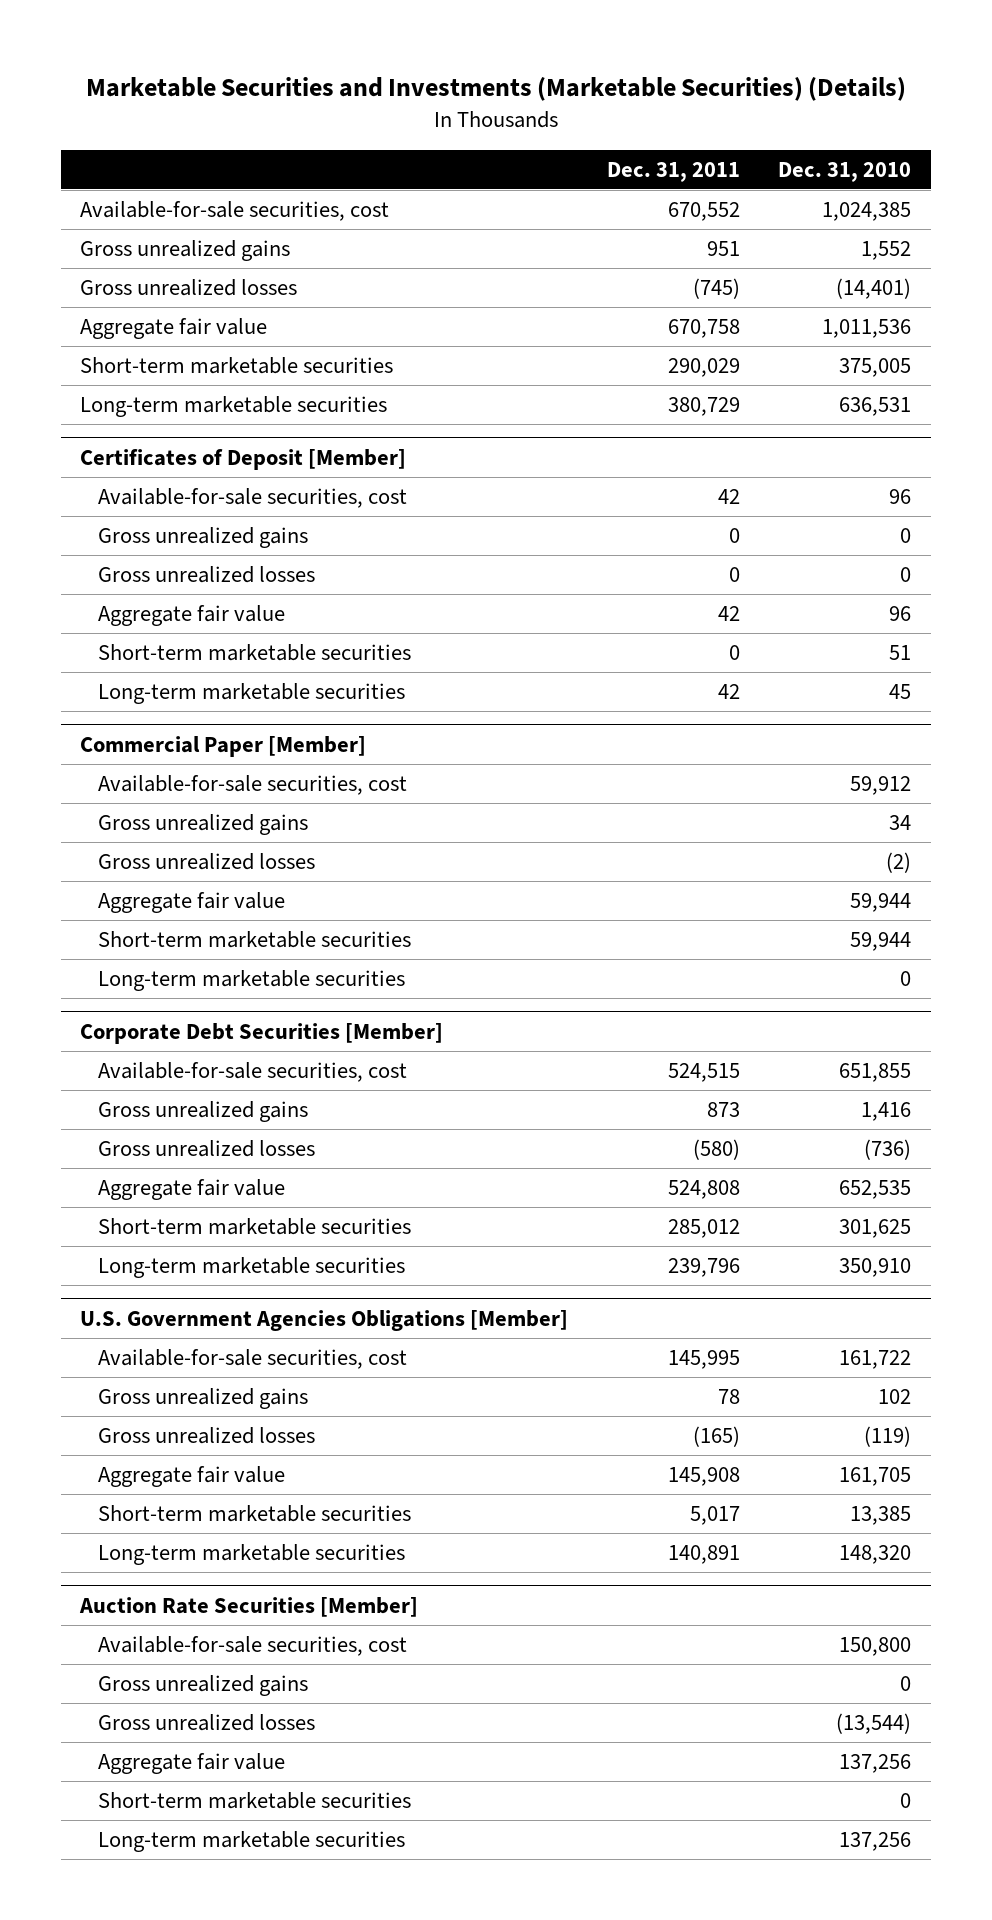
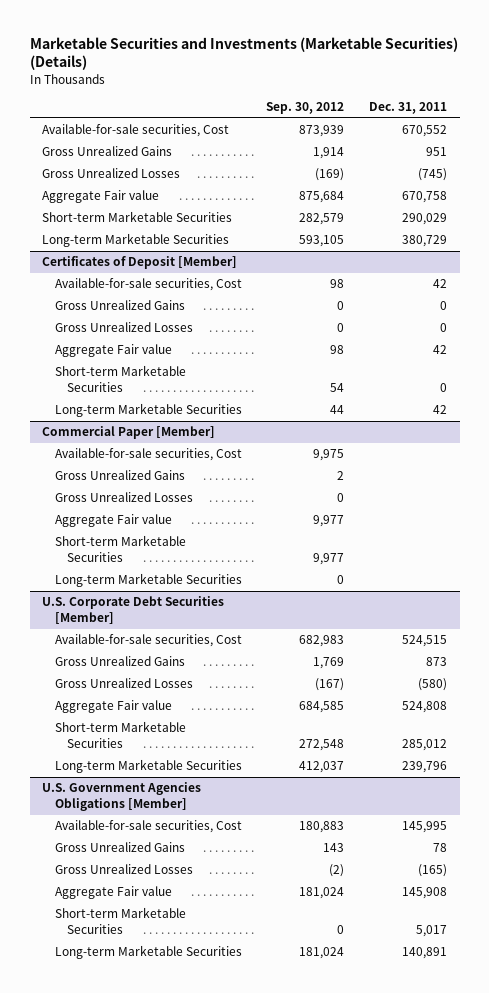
- | Dec. 31, 2011 | Dec. 31, 2010
+ | Sep. 30, 2012 | Dec. 31, 2011
- Available-for-sale securities, cost | 670,552 | 1,024,385
- Gross unrealized gains | 951 | 1,552
- Gross unrealized losses | (745) | (14,401)
- Aggregate fair value | 670,758 | 1,011,536
- Short-term marketable securities | 290,029 | 375,005
- Long-term marketable securities | 380,729 | 636,531
+ Available-for-sale securities, Cost | 873,939 | 670,552
+ Gross Unrealized Gains | 1,914 | 951
+ Gross Unrealized Losses | (169) | (745)
+ Aggregate Fair value | 875,684 | 670,758
+ Short-term Marketable Securities | 282,579 | 290,029
+ Long-term Marketable Securities | 593,105 | 380,729
@ Certificates of Deposit [Member]
- Available-for-sale securities, cost | 42 | 96
- Gross unrealized gains | 0 | 0
- Gross unrealized losses | 0 | 0
- Aggregate fair value | 42 | 96
- Short-term marketable securities | 0 | 51
- Long-term marketable securities | 42 | 45
+ Available-for-sale securities, Cost | 98 | 42
+ Gross Unrealized Gains | 0 | 0
+ Gross Unrealized Losses | 0 | 0
+ Aggregate Fair value | 98 | 42
+ Short-term Marketable Securities | 54 | 0
+ Long-term Marketable Securities | 44 | 42
@ Commercial Paper [Member]
- Available-for-sale securities, cost | | 59,912
- Gross unrealized gains | | 34
- Gross unrealized losses | | (2)
- Aggregate fair value | | 59,944
- Short-term marketable securities | | 59,944
- Long-term marketable securities | | 0
- Corporate Debt Securities [Member]
- Available-for-sale securities, cost | 524,515 | 651,855
- Gross unrealized gains | 873 | 1,416
- Gross unrealized losses | (580) | (736)
- Aggregate fair value | 524,808 | 652,535
- Short-term marketable securities | 285,012 | 301,625
- Long-term marketable securities | 239,796 | 350,910
@ Commercial Paper [Member]
+ Available-for-sale securities, Cost | 9,975 |
+ Gross Unrealized Gains | 2 |
+ Gross Unrealized Losses | 0 |
+ Aggregate Fair value | 9,977 |
+ Short-term Marketable Securities | 9,977 |
+ Long-term Marketable Securities | 0 |
+ U.S. Corporate Debt Securities [Member]
+ Available-for-sale securities, Cost | 682,983 | 524,515
+ Gross Unrealized Gains | 1,769 | 873
+ Gross Unrealized Losses | (167) | (580)
+ Aggregate Fair value | 684,585 | 524,808
+ Short-term Marketable Securities | 272,548 | 285,012
+ Long-term Marketable Securities | 412,037 | 239,796
@ U.S. Government Agencies Obligations [Member]
- Available-for-sale securities, cost | 145,995 | 161,722
- Gross unrealized gains | 78 | 102
- Gross unrealized losses | (165) | (119)
- Aggregate fair value | 145,908 | 161,705
- Short-term marketable securities | 5,017 | 13,385
- Long-term marketable securities | 140,891 | 148,320
- Auction Rate Securities [Member]
- Available-for-sale securities, cost | | 150,800
- Gross unrealized gains | | 0
- Gross unrealized losses | | (13,544)
- Aggregate fair value | | 137,256
- Short-term marketable securities | | 0
- Long-term marketable securities | | 137,256
@ U.S. Government Agencies Obligations [Member]
+ Available-for-sale securities, Cost | 180,883 | 145,995
+ Gross Unrealized Gains | 143 | 78
+ Gross Unrealized Losses | (2) | (165)
+ Aggregate Fair value | 181,024 | 145,908
+ Short-term Marketable Securities | 0 | 5,017
+ Long-term Marketable Securities | 181,024 | 140,891

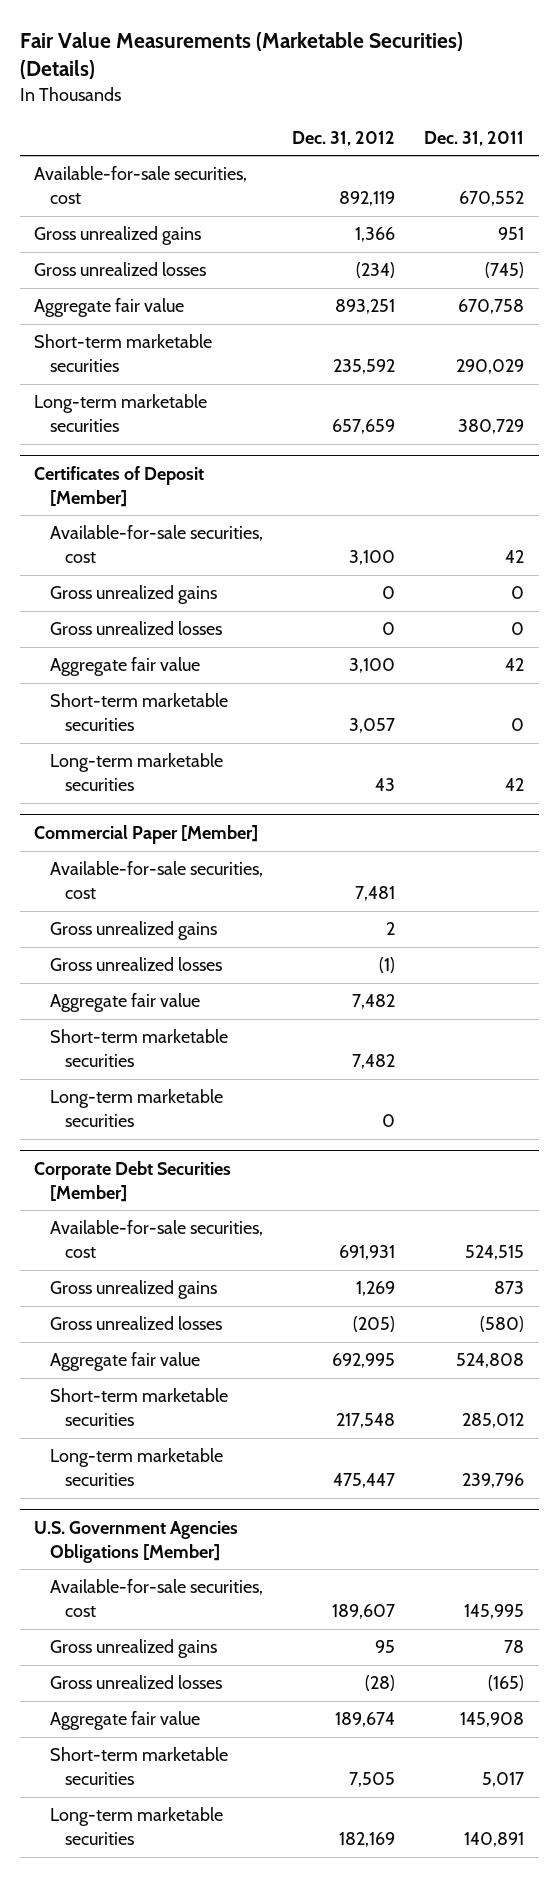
- Marketable Securities and Investments (Marketable Securities) (Details)
+ Fair Value Measurements (Marketable Securities) (Details)
- | Sep. 30, 2012 | Dec. 31, 2011
+ | Dec. 31, 2012 | Dec. 31, 2011
- Available-for-sale securities, Cost | 873,939 | 670,552
- Gross Unrealized Gains | 1,914 | 951
- Gross Unrealized Losses | (169) | (745)
- Aggregate Fair value | 875,684 | 670,758
- Short-term Marketable Securities | 282,579 | 290,029
- Long-term Marketable Securities | 593,105 | 380,729
+ Available-for-sale securities, cost | 892,119 | 670,552
+ Gross unrealized gains | 1,366 | 951
+ Gross unrealized losses | (234) | (745)
+ Aggregate fair value | 893,251 | 670,758
+ Short-term marketable securities | 235,592 | 290,029
+ Long-term marketable securities | 657,659 | 380,729
@ Certificates of Deposit [Member]
- Available-for-sale securities, Cost | 98 | 42
- Gross Unrealized Gains | 0 | 0
- Gross Unrealized Losses | 0 | 0
- Aggregate Fair value | 98 | 42
- Short-term Marketable Securities | 54 | 0
- Long-term Marketable Securities | 44 | 42
+ Available-for-sale securities, cost | 3,100 | 42
+ Gross unrealized gains | 0 | 0
+ Gross unrealized losses | 0 | 0
+ Aggregate fair value | 3,100 | 42
+ Short-term marketable securities | 3,057 | 0
+ Long-term marketable securities | 43 | 42
@ Commercial Paper [Member]
- Available-for-sale securities, Cost | 9,975 |
- Gross Unrealized Gains | 2 |
- Gross Unrealized Losses | 0 |
- Aggregate Fair value | 9,977 |
- Short-term Marketable Securities | 9,977 |
- Long-term Marketable Securities | 0 |
- U.S. Corporate Debt Securities [Member]
- Available-for-sale securities, Cost | 682,983 | 524,515
- Gross Unrealized Gains | 1,769 | 873
- Gross Unrealized Losses | (167) | (580)
- Aggregate Fair value | 684,585 | 524,808
- Short-term Marketable Securities | 272,548 | 285,012
- Long-term Marketable Securities | 412,037 | 239,796
@ Commercial Paper [Member]
+ Available-for-sale securities, cost | 7,481 |
+ Gross unrealized gains | 2 |
+ Gross unrealized losses | (1) |
+ Aggregate fair value | 7,482 |
+ Short-term marketable securities | 7,482 |
+ Long-term marketable securities | 0 |
+ Corporate Debt Securities [Member]
+ Available-for-sale securities, cost | 691,931 | 524,515
+ Gross unrealized gains | 1,269 | 873
+ Gross unrealized losses | (205) | (580)
+ Aggregate fair value | 692,995 | 524,808
+ Short-term marketable securities | 217,548 | 285,012
+ Long-term marketable securities | 475,447 | 239,796
@ U.S. Government Agencies Obligations [Member]
- Available-for-sale securities, Cost | 180,883 | 145,995
- Gross Unrealized Gains | 143 | 78
- Gross Unrealized Losses | (2) | (165)
- Aggregate Fair value | 181,024 | 145,908
- Short-term Marketable Securities | 0 | 5,017
- Long-term Marketable Securities | 181,024 | 140,891
+ Available-for-sale securities, cost | 189,607 | 145,995
+ Gross unrealized gains | 95 | 78
+ Gross unrealized losses | (28) | (165)
+ Aggregate fair value | 189,674 | 145,908
+ Short-term marketable securities | 7,505 | 5,017
+ Long-term marketable securities | 182,169 | 140,891

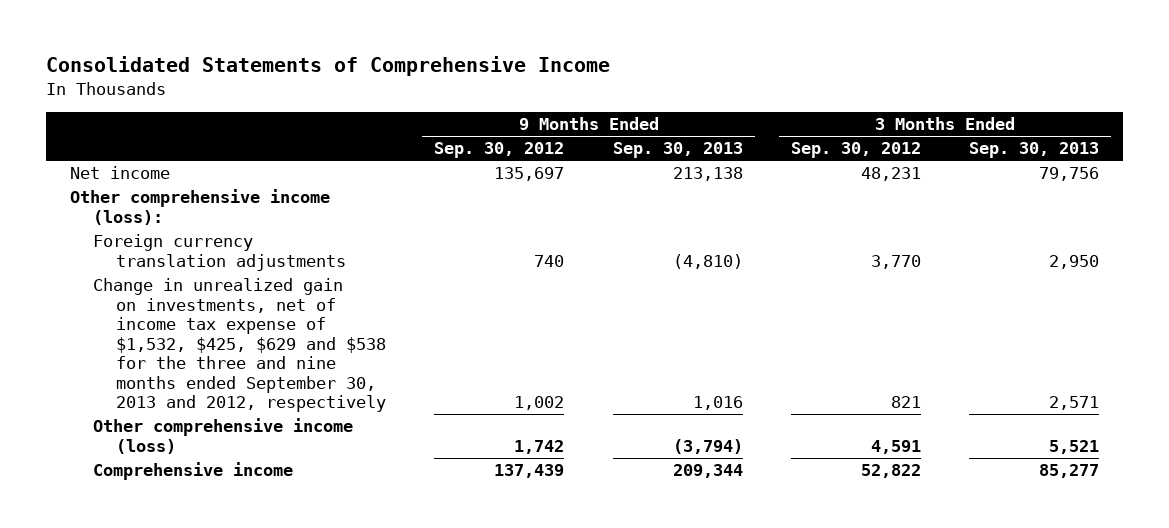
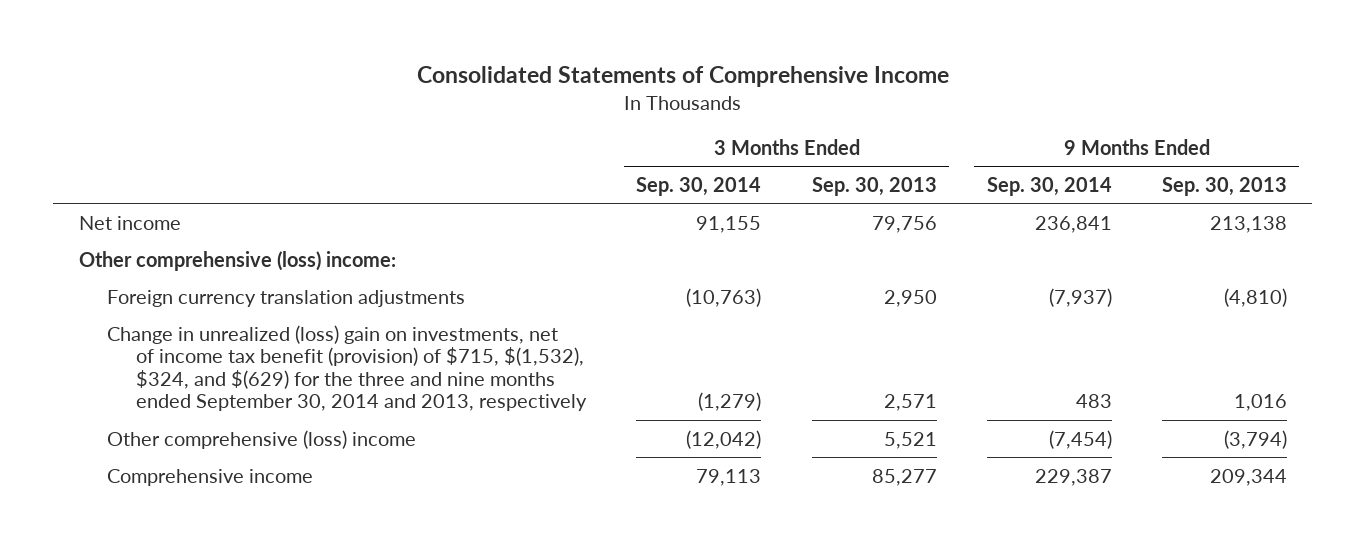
- | 9 Months Ended Sep. 30, 2012 | 9 Months Ended Sep. 30, 2013 | 3 Months Ended Sep. 30, 2012 | 3 Months Ended Sep. 30, 2013
+ | 3 Months Ended Sep. 30, 2014 | 3 Months Ended Sep. 30, 2013 | 9 Months Ended Sep. 30, 2014 | 9 Months Ended Sep. 30, 2013
- Other comprehensive income (loss):
+ Other comprehensive (loss) income:
- Change in unrealized gain on investments, net of income tax expense of $1,532, $425, $629 and $538 for the three and nine months ended September 30, 2013 and 2012, respectively | 1,002 | 1,016 | 821 | 2,571
- Other comprehensive income (loss) | 1,742 | (3,794) | 4,591 | 5,521
+ Change in unrealized (loss) gain on investments, net of income tax benefit (provision) of $715, $(1,532), $324, and $(629) for the three and nine months ended September 30, 2014 and 2013, respectively | (1,279) | 2,571 | 483 | 1,016
+ Other comprehensive (loss) income | (12,042) | 5,521 | (7,454) | (3,794)

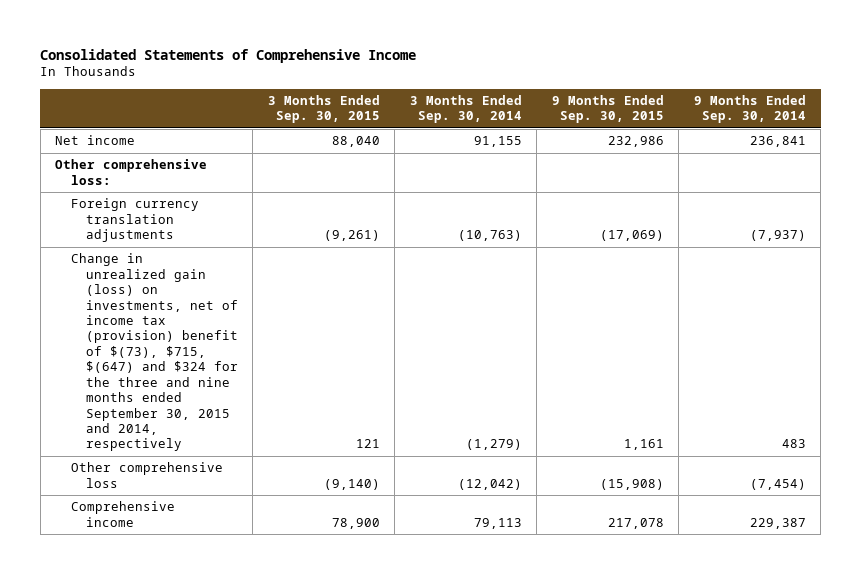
- | 3 Months Ended Sep. 30, 2014 | 3 Months Ended Sep. 30, 2013 | 9 Months Ended Sep. 30, 2014 | 9 Months Ended Sep. 30, 2013
+ | 3 Months Ended Sep. 30, 2015 | 3 Months Ended Sep. 30, 2014 | 9 Months Ended Sep. 30, 2015 | 9 Months Ended Sep. 30, 2014
- Other comprehensive (loss) income:
+ Other comprehensive loss:
- Change in unrealized (loss) gain on investments, net of income tax benefit (provision) of $715, $(1,532), $324, and $(629) for the three and nine months ended September 30, 2014 and 2013, respectively | (1,279) | 2,571 | 483 | 1,016
- Other comprehensive (loss) income | (12,042) | 5,521 | (7,454) | (3,794)
+ Change in unrealized gain (loss) on investments, net of income tax (provision) benefit of $(73), $715, $(647) and $324 for the three and nine months ended September 30, 2015 and 2014, respectively | 121 | (1,279) | 1,161 | 483
+ Other comprehensive loss | (9,140) | (12,042) | (15,908) | (7,454)

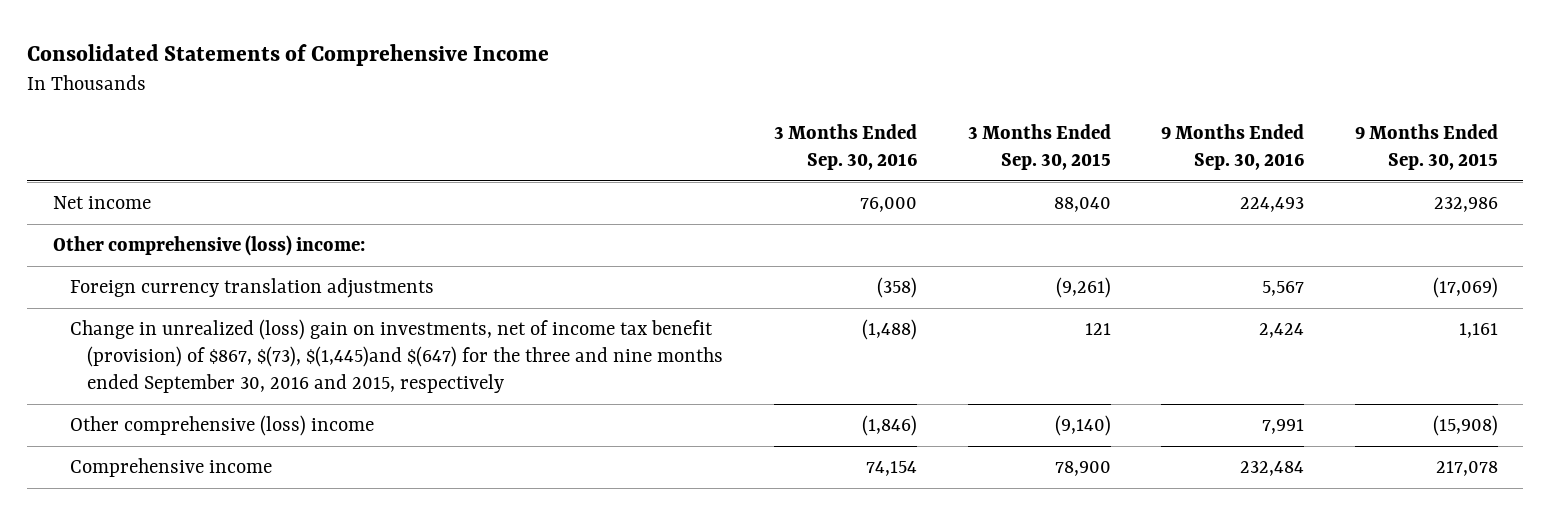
- | 3 Months Ended Sep. 30, 2015 | 3 Months Ended Sep. 30, 2014 | 9 Months Ended Sep. 30, 2015 | 9 Months Ended Sep. 30, 2014
+ | 3 Months Ended Sep. 30, 2016 | 3 Months Ended Sep. 30, 2015 | 9 Months Ended Sep. 30, 2016 | 9 Months Ended Sep. 30, 2015
- Other comprehensive loss:
+ Other comprehensive (loss) income:
- Change in unrealized gain (loss) on investments, net of income tax (provision) benefit of $(73), $715, $(647) and $324 for the three and nine months ended September 30, 2015 and 2014, respectively | 121 | (1,279) | 1,161 | 483
- Other comprehensive loss | (9,140) | (12,042) | (15,908) | (7,454)
+ Change in unrealized (loss) gain on investments, net of income tax benefit (provision) of $867, $(73), $(1,445)and $(647) for the three and nine months ended September 30, 2016 and 2015, respectively | (1,488) | 121 | 2,424 | 1,161
+ Other comprehensive (loss) income | (1,846) | (9,140) | 7,991 | (15,908)

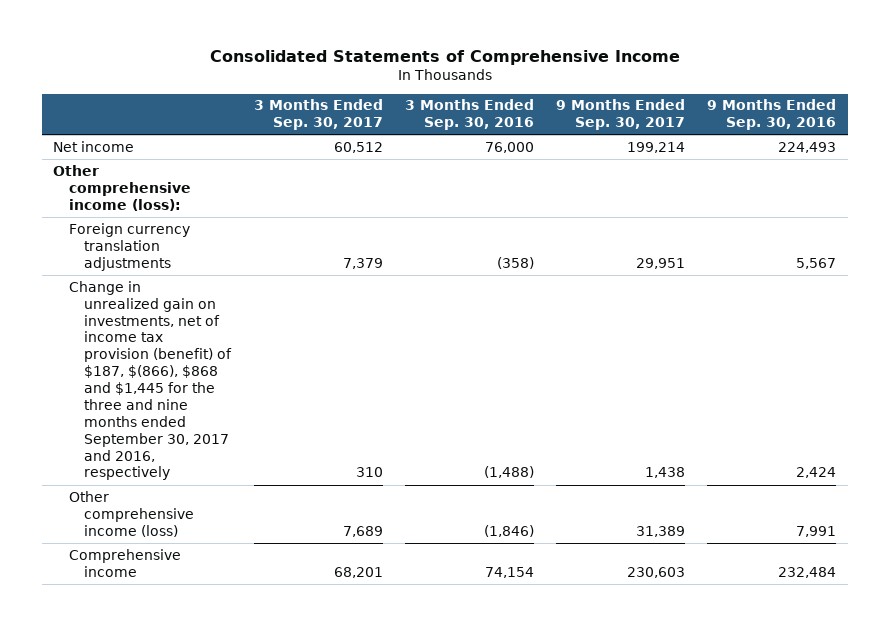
- | 3 Months Ended Sep. 30, 2016 | 3 Months Ended Sep. 30, 2015 | 9 Months Ended Sep. 30, 2016 | 9 Months Ended Sep. 30, 2015
+ | 3 Months Ended Sep. 30, 2017 | 3 Months Ended Sep. 30, 2016 | 9 Months Ended Sep. 30, 2017 | 9 Months Ended Sep. 30, 2016
- Other comprehensive (loss) income:
+ Other comprehensive income (loss):
- Change in unrealized (loss) gain on investments, net of income tax benefit (provision) of $867, $(73), $(1,445)and $(647) for the three and nine months ended September 30, 2016 and 2015, respectively | (1,488) | 121 | 2,424 | 1,161
- Other comprehensive (loss) income | (1,846) | (9,140) | 7,991 | (15,908)
+ Change in unrealized gain on investments, net of income tax provision (benefit) of $187, $(866), $868 and $1,445 for the three and nine months ended September 30, 2017 and 2016, respectively | 310 | (1,488) | 1,438 | 2,424
+ Other comprehensive income (loss) | 7,689 | (1,846) | 31,389 | 7,991

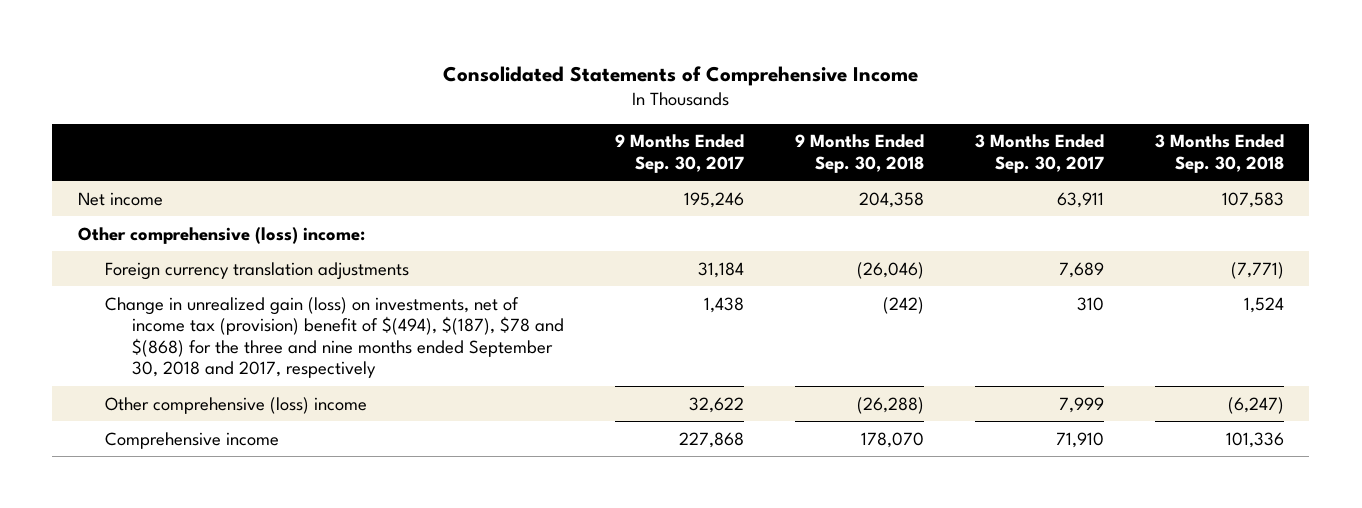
- | 3 Months Ended Sep. 30, 2017 | 3 Months Ended Sep. 30, 2016 | 9 Months Ended Sep. 30, 2017 | 9 Months Ended Sep. 30, 2016
+ | 9 Months Ended Sep. 30, 2017 | 9 Months Ended Sep. 30, 2018 | 3 Months Ended Sep. 30, 2017 | 3 Months Ended Sep. 30, 2018
- Net income | 60,512 | 76,000 | 199,214 | 224,493
- Other comprehensive income (loss):
- Foreign currency translation adjustments | 7,379 | (358) | 29,951 | 5,567
- Change in unrealized gain on investments, net of income tax provision (benefit) of $187, $(866), $868 and $1,445 for the three and nine months ended September 30, 2017 and 2016, respectively | 310 | (1,488) | 1,438 | 2,424
- Other comprehensive income (loss) | 7,689 | (1,846) | 31,389 | 7,991
- Comprehensive income | 68,201 | 74,154 | 230,603 | 232,484
+ Net income | 195,246 | 204,358 | 63,911 | 107,583
+ Other comprehensive (loss) income:
+ Foreign currency translation adjustments | 31,184 | (26,046) | 7,689 | (7,771)
+ Change in unrealized gain (loss) on investments, net of income tax (provision) benefit of $(494), $(187), $78 and $(868) for the three and nine months ended September 30, 2018 and 2017, respectively | 1,438 | (242) | 310 | 1,524
+ Other comprehensive (loss) income | 32,622 | (26,288) | 7,999 | (6,247)
+ Comprehensive income | 227,868 | 178,070 | 71,910 | 101,336

